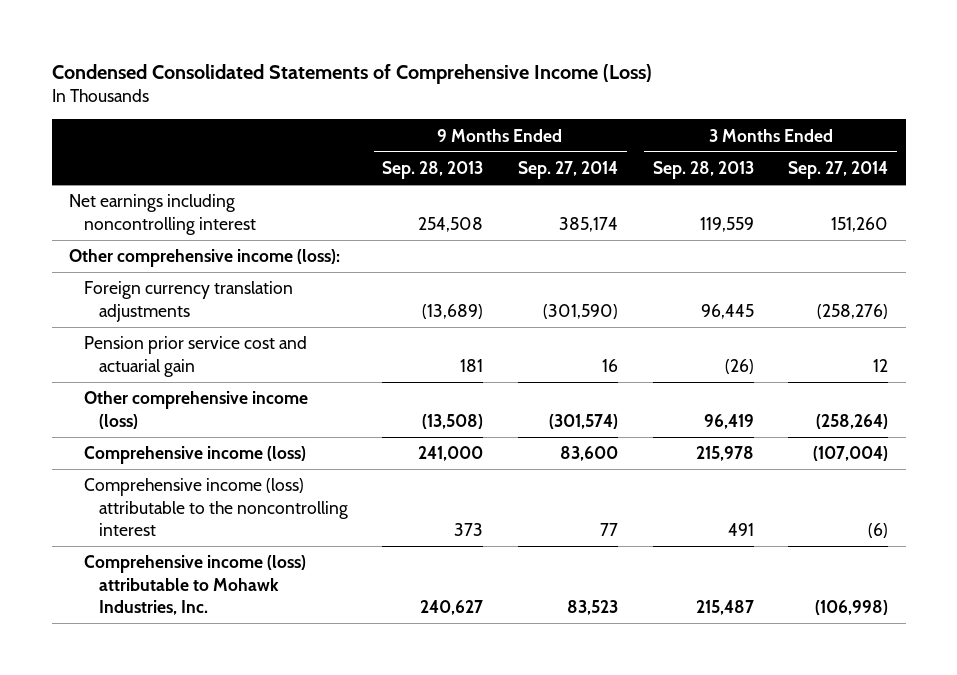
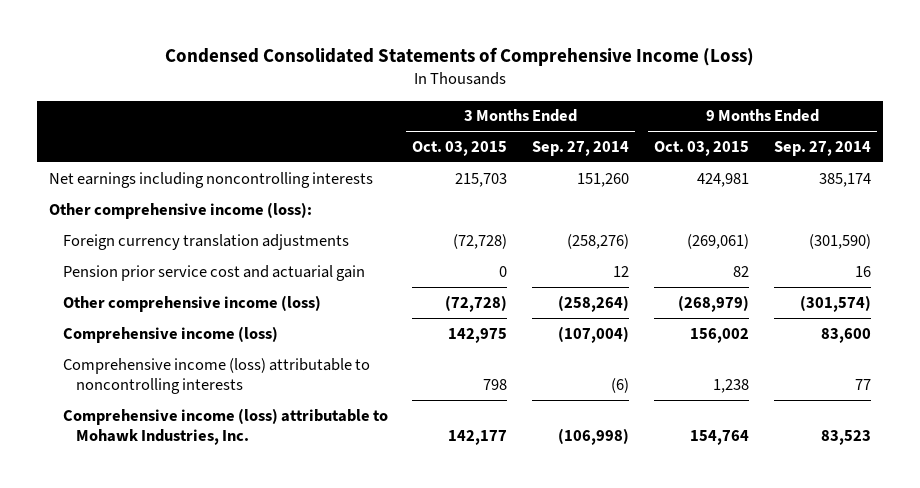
- | 9 Months Ended Sep. 28, 2013 | 9 Months Ended Sep. 27, 2014 | 3 Months Ended Sep. 28, 2013 | 3 Months Ended Sep. 27, 2014
+ | 3 Months Ended Oct. 03, 2015 | 3 Months Ended Sep. 27, 2014 | 9 Months Ended Oct. 03, 2015 | 9 Months Ended Sep. 27, 2014
- Net earnings including noncontrolling interest | 254,508 | 385,174 | 119,559 | 151,260
+ Net earnings including noncontrolling interests | 215,703 | 151,260 | 424,981 | 385,174
- Comprehensive income (loss) attributable to the noncontrolling interest | 373 | 77 | 491 | (6)
+ Comprehensive income (loss) attributable to noncontrolling interests | 798 | (6) | 1,238 | 77

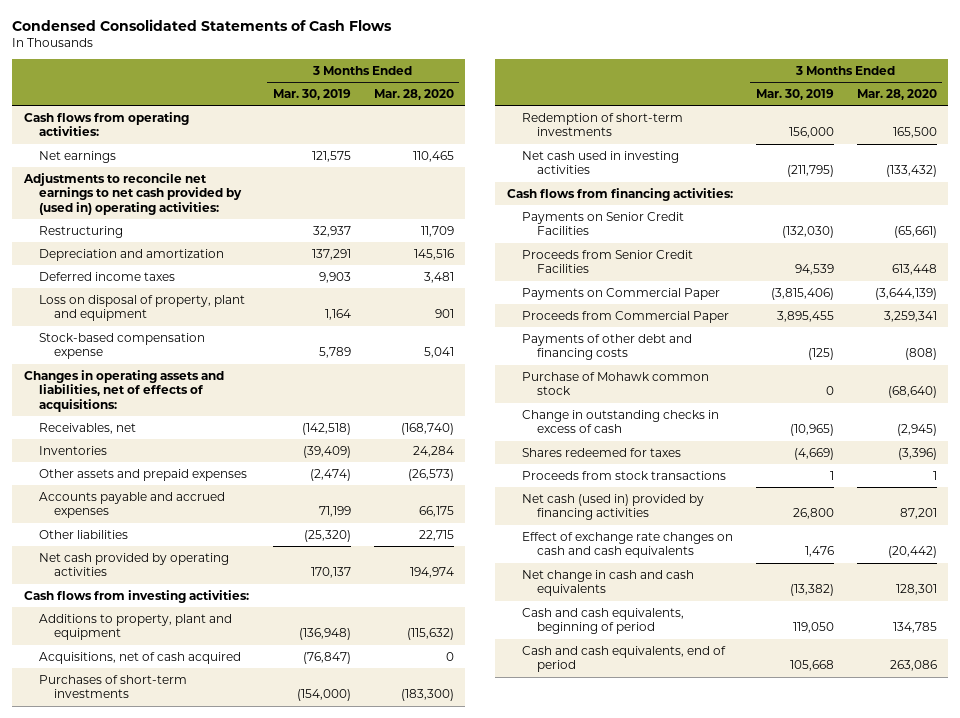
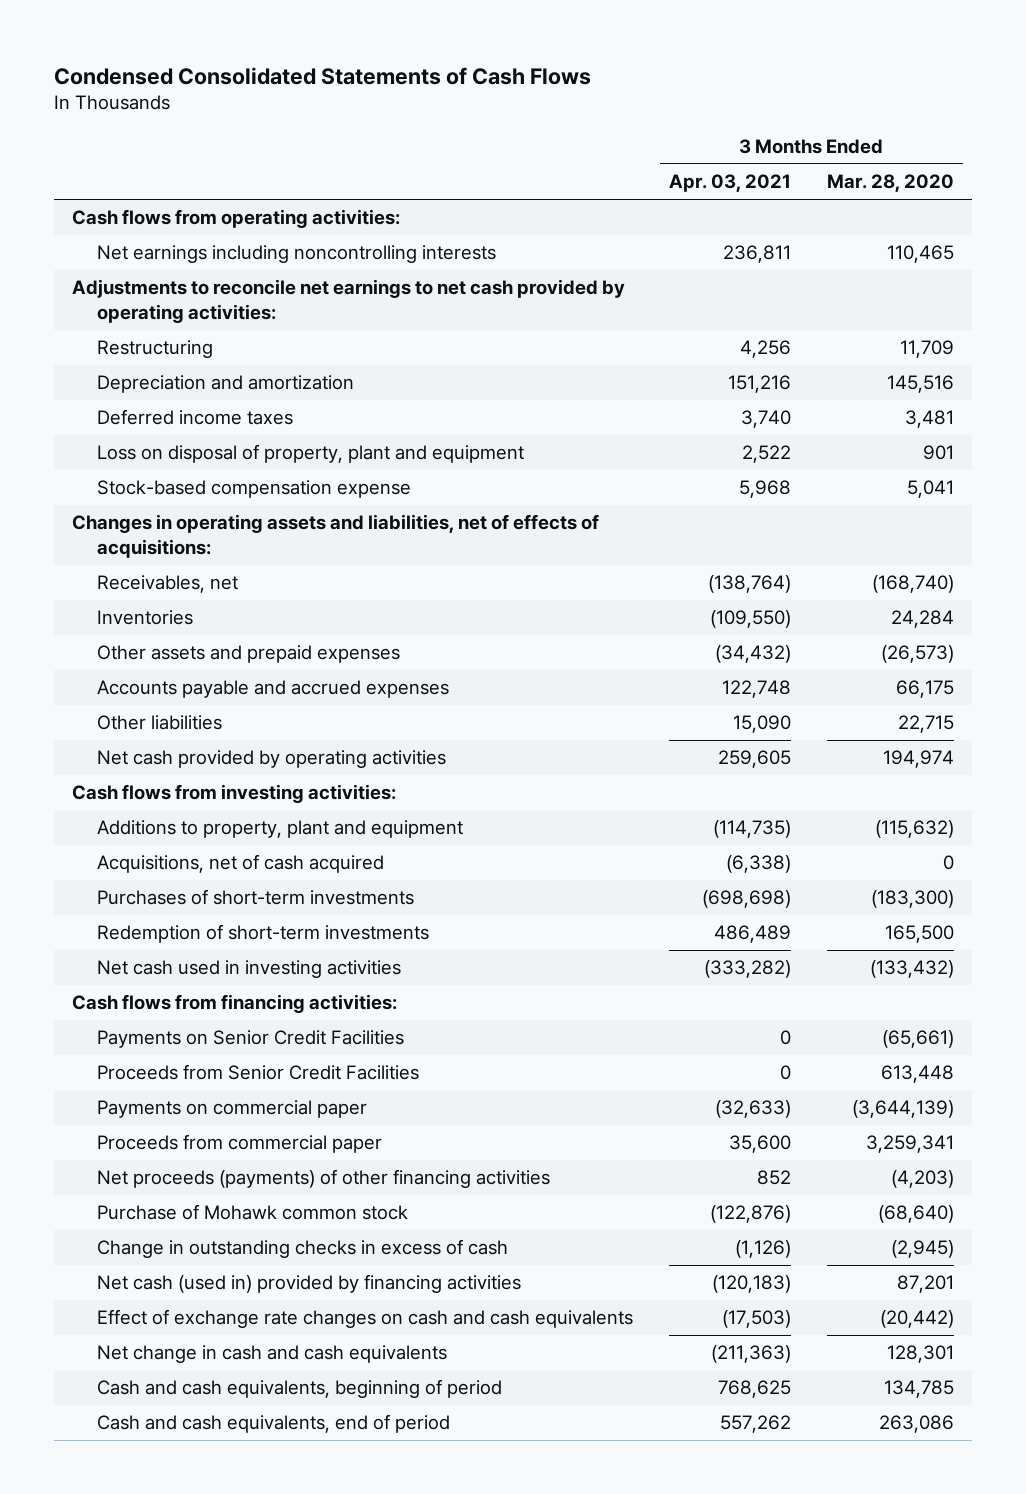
- | 3 Months Ended Mar. 30, 2019 | 3 Months Ended Mar. 28, 2020
+ | 3 Months Ended Apr. 03, 2021 | 3 Months Ended Mar. 28, 2020
- Net earnings | 121,575 | 110,465
- Adjustments to reconcile net earnings to net cash provided by (used in) operating activities:
+ Net earnings including noncontrolling interests | 236,811 | 110,465
+ Adjustments to reconcile net earnings to net cash provided by operating activities:
- Payments on Commercial Paper | (3,815,406) | (3,644,139)
- Proceeds from Commercial Paper | 3,895,455 | 3,259,341
- Payments of other debt and financing costs | (125) | (808)
+ Payments on commercial paper | (32,633) | (3,644,139)
+ Proceeds from commercial paper | 35,600 | 3,259,341
+ Net proceeds (payments) of other financing activities | 852 | (4,203)
- Shares redeemed for taxes | (4,669) | (3,396)
- Proceeds from stock transactions | 1 | 1

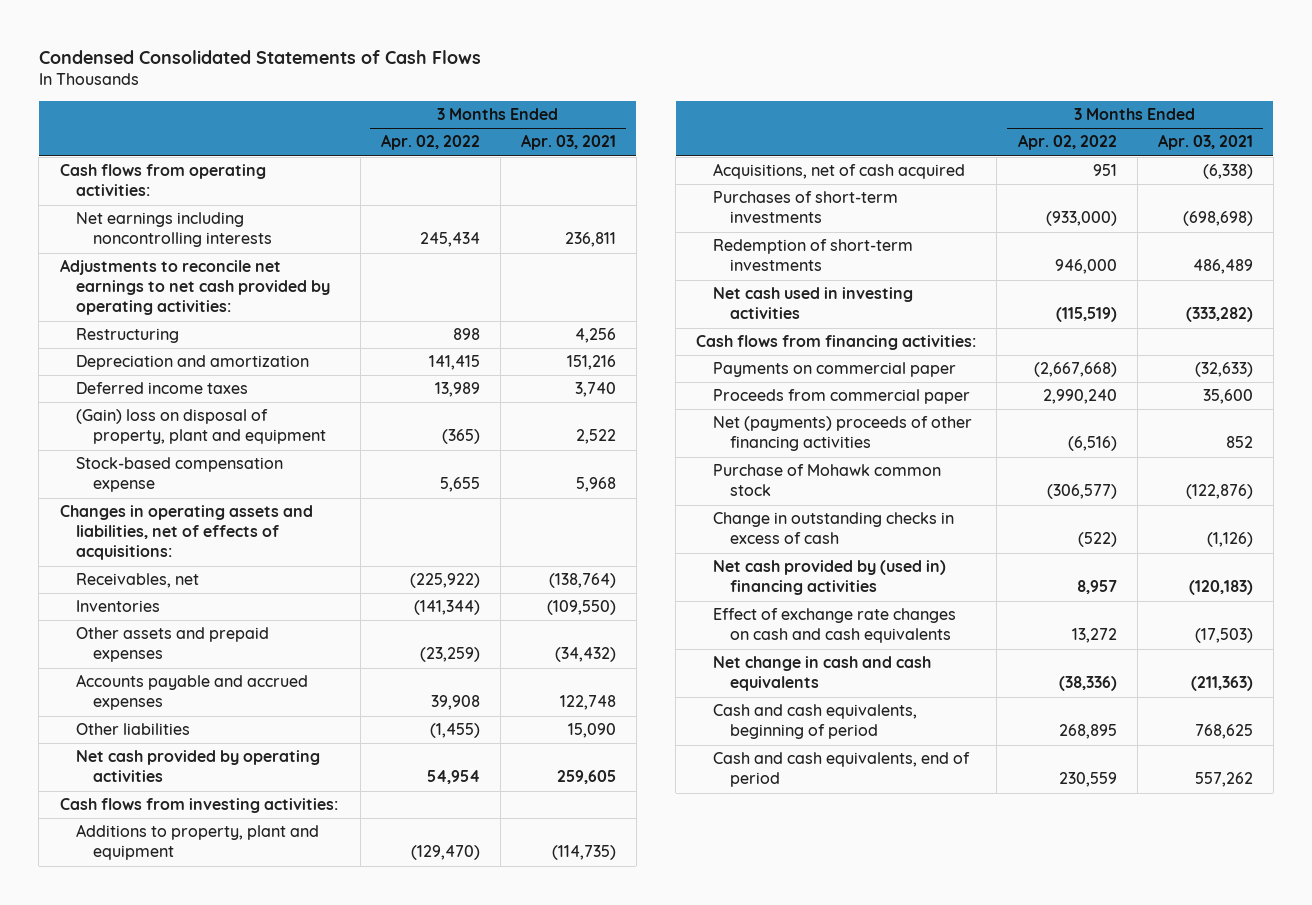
- | 3 Months Ended Apr. 03, 2021 | 3 Months Ended Mar. 28, 2020
+ | 3 Months Ended Apr. 02, 2022 | 3 Months Ended Apr. 03, 2021
- Loss on disposal of property, plant and equipment | 2,522 | 901
+ (Gain) loss on disposal of property, plant and equipment | (365) | 2,522
- Payments on Senior Credit Facilities | 0 | (65,661)
- Proceeds from Senior Credit Facilities | 0 | 613,448
- Net proceeds (payments) of other financing activities | 852 | (4,203)
+ Net (payments) proceeds of other financing activities | (6,516) | 852
- Net cash (used in) provided by financing activities | (120,183) | 87,201
+ Net cash provided by (used in) financing activities | 8,957 | (120,183)

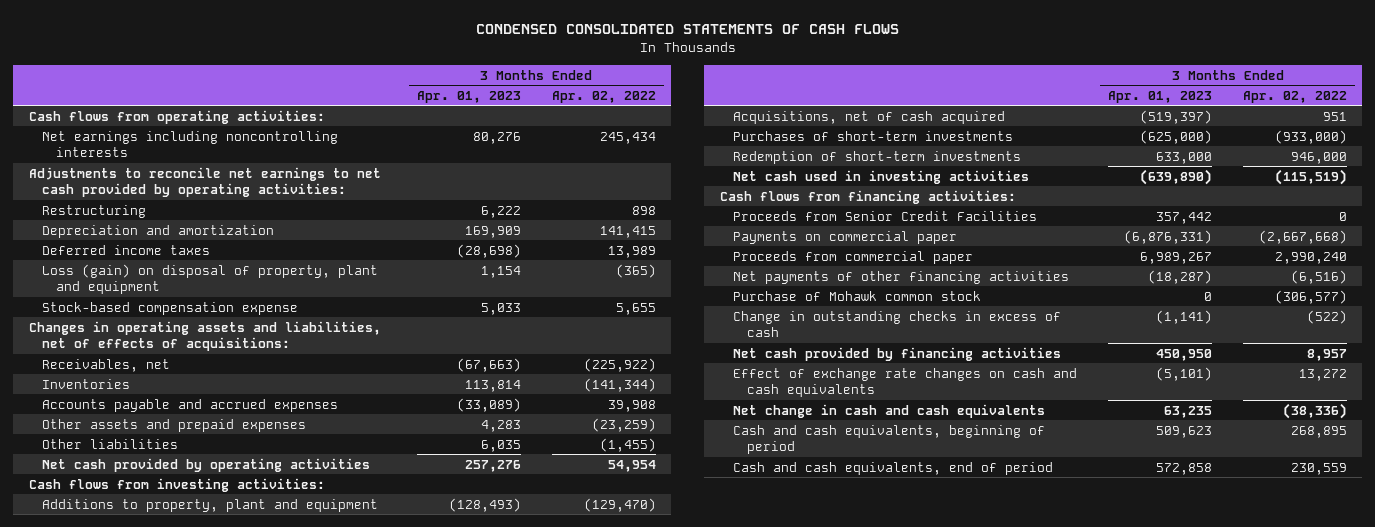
- Condensed Consolidated Statements of Cash Flows
+ CONDENSED CONSOLIDATED STATEMENTS OF CASH FLOWS
- | 3 Months Ended Apr. 02, 2022 | 3 Months Ended Apr. 03, 2021
+ | 3 Months Ended Apr. 01, 2023 | 3 Months Ended Apr. 02, 2022
- (Gain) loss on disposal of property, plant and equipment | (365) | 2,522
+ Loss (gain) on disposal of property, plant and equipment | 1,154 | (365)
moved down: Other assets and prepaid expenses | 4,283 | (23,259)
+ Proceeds from Senior Credit Facilities | 357,442 | 0
- Net (payments) proceeds of other financing activities | (6,516) | 852
+ Net payments of other financing activities | (18,287) | (6,516)
- Net cash provided by (used in) financing activities | 8,957 | (120,183)
+ Net cash provided by financing activities | 450,950 | 8,957

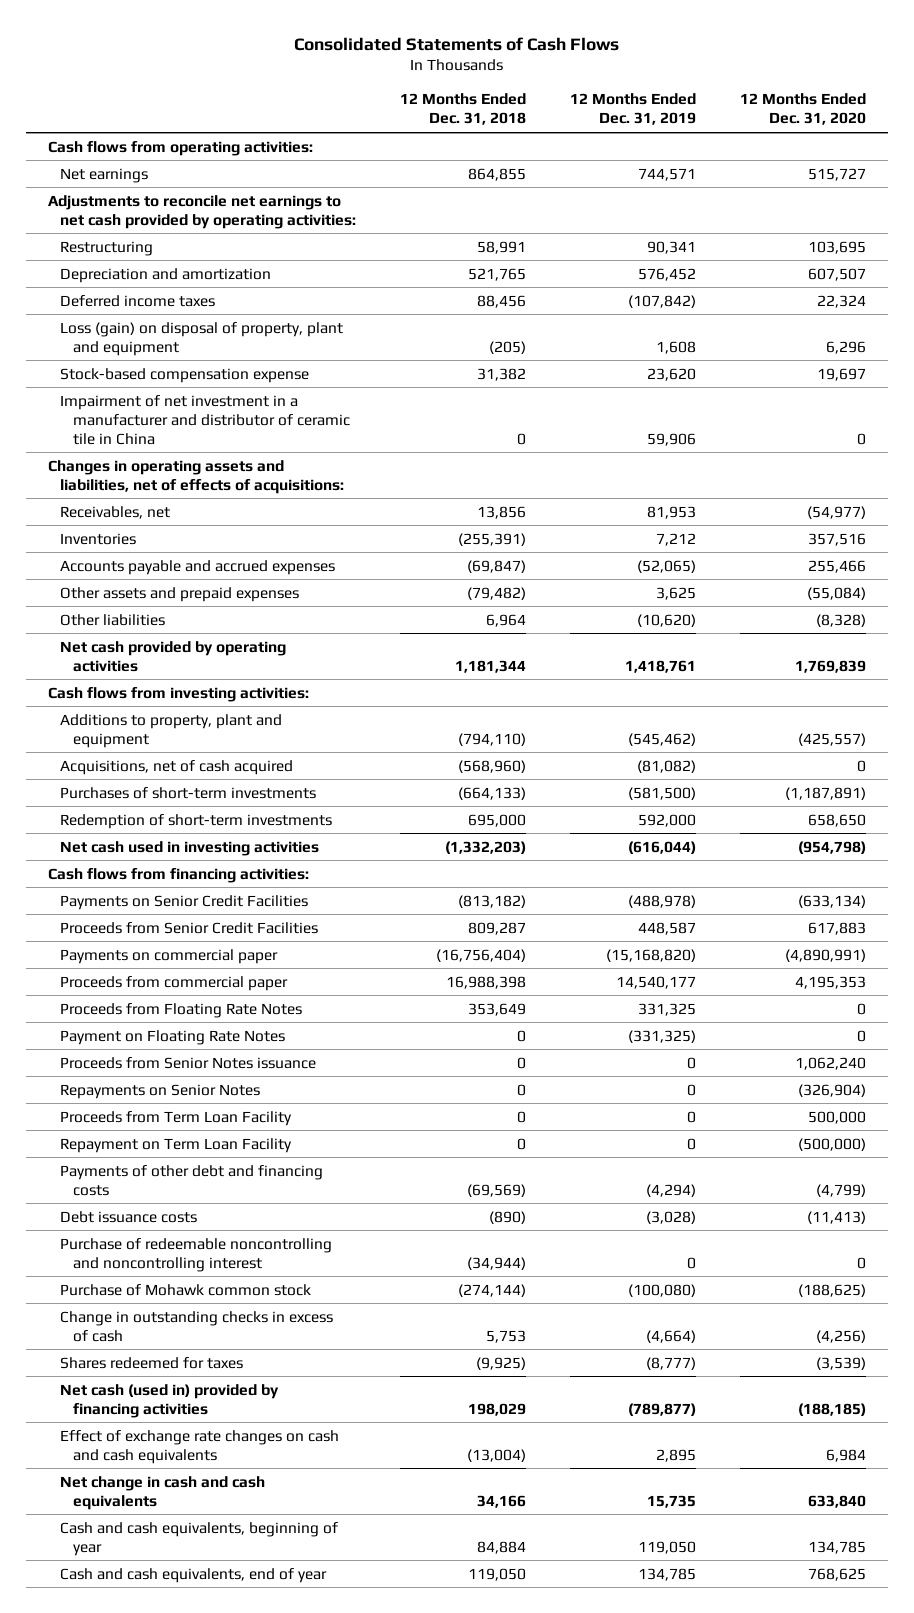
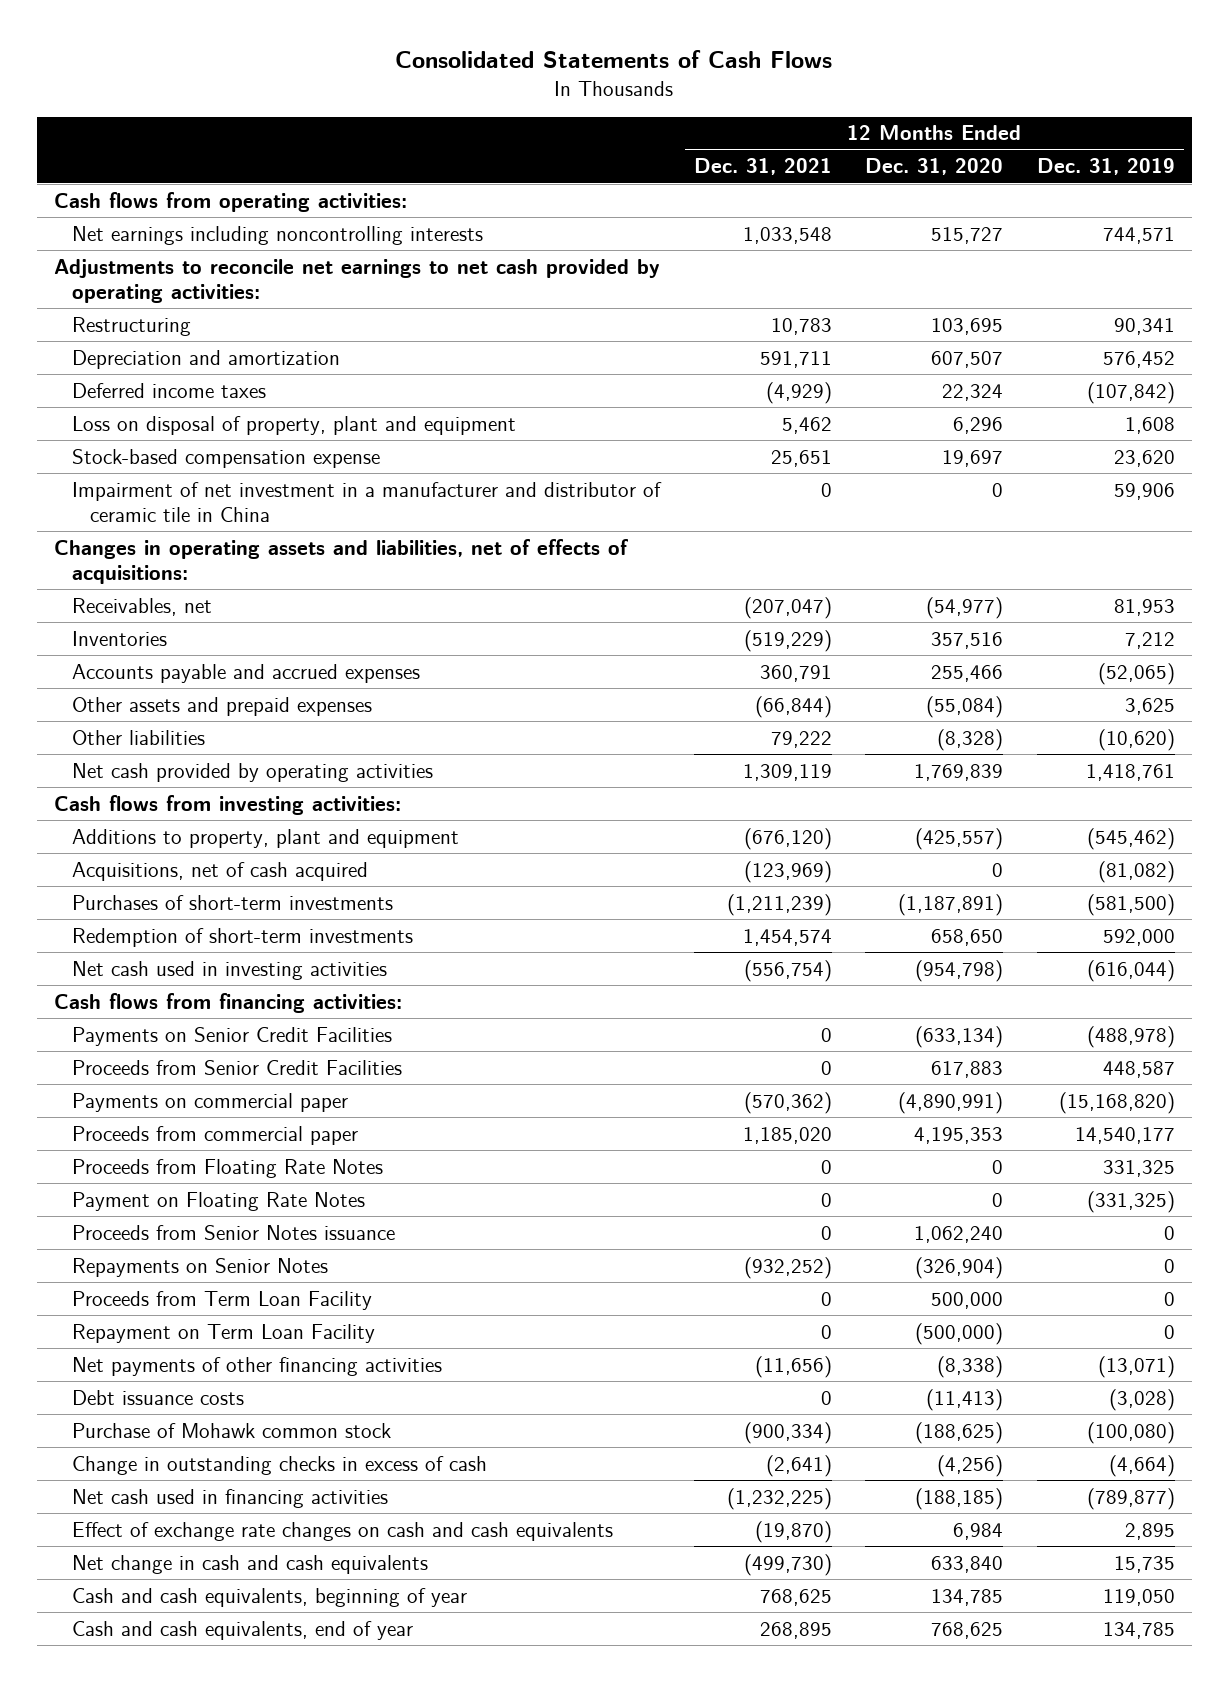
- | 12 Months Ended Dec. 31, 2018 | 12 Months Ended Dec. 31, 2019 | 12 Months Ended Dec. 31, 2020
+ | 12 Months Ended Dec. 31, 2021 | 12 Months Ended Dec. 31, 2020 | 12 Months Ended Dec. 31, 2019
- Net earnings | 864,855 | 744,571 | 515,727
+ Net earnings including noncontrolling interests | 1,033,548 | 515,727 | 744,571
- Loss (gain) on disposal of property, plant and equipment | (205) | 1,608 | 6,296
+ Loss on disposal of property, plant and equipment | 5,462 | 6,296 | 1,608
- Payments of other debt and financing costs | (69,569) | (4,294) | (4,799)
+ Net payments of other financing activities | (11,656) | (8,338) | (13,071)
- Purchase of redeemable noncontrolling and noncontrolling interest | (34,944) | 0 | 0
- Shares redeemed for taxes | (9,925) | (8,777) | (3,539)
- Net cash (used in) provided by financing activities | 198,029 | (789,877) | (188,185)
+ Net cash used in financing activities | (1,232,225) | (188,185) | (789,877)

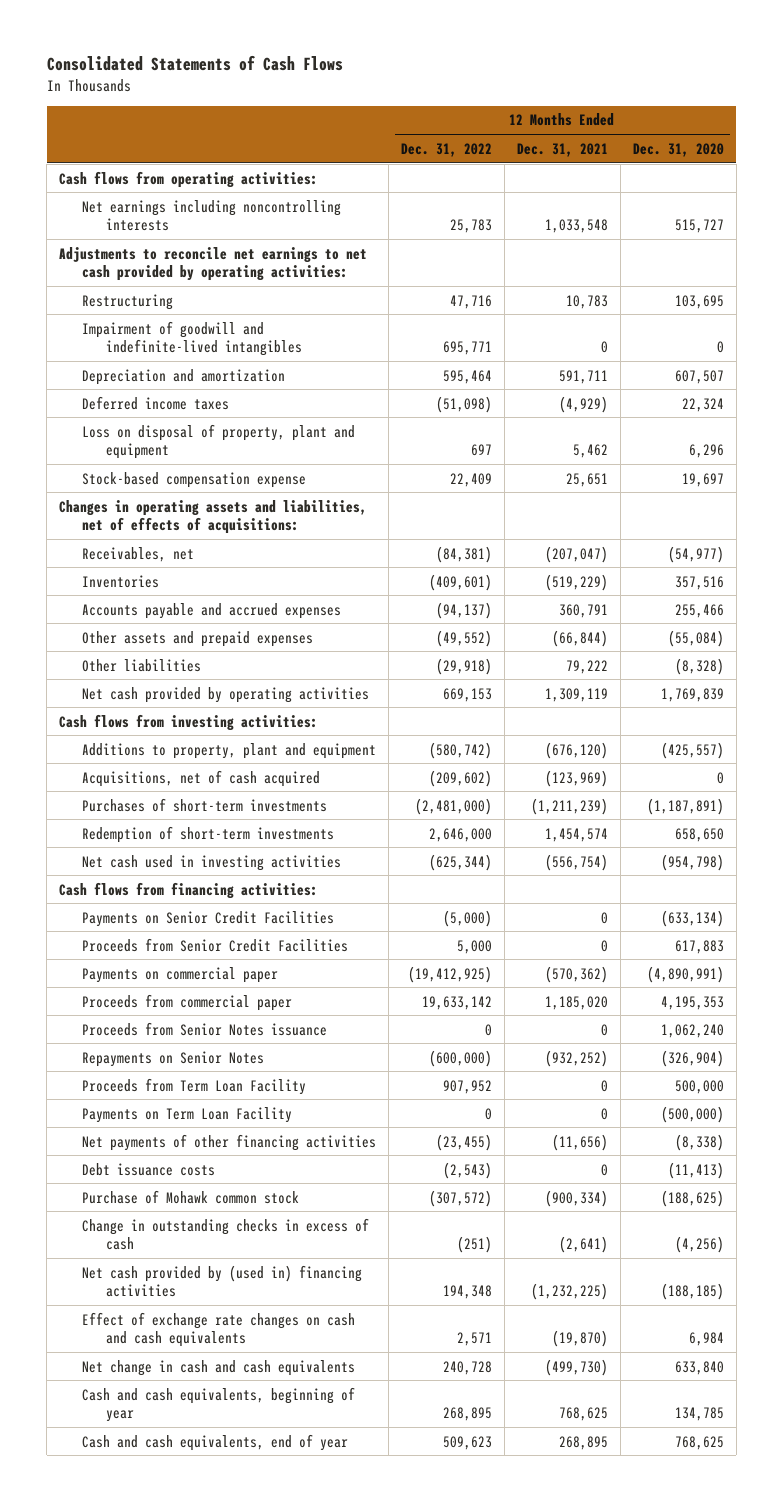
- | 12 Months Ended Dec. 31, 2021 | 12 Months Ended Dec. 31, 2020 | 12 Months Ended Dec. 31, 2019
+ | 12 Months Ended Dec. 31, 2022 | 12 Months Ended Dec. 31, 2021 | 12 Months Ended Dec. 31, 2020
+ Impairment of goodwill and indefinite-lived intangibles | 695,771 | 0 | 0
- Impairment of net investment in a manufacturer and distributor of ceramic tile in China | 0 | 0 | 59,906
- Proceeds from Floating Rate Notes | 0 | 0 | 331,325
- Payment on Floating Rate Notes | 0 | 0 | (331,325)
- Repayment on Term Loan Facility | 0 | (500,000) | 0
+ Payments on Term Loan Facility | 0 | 0 | (500,000)
- Net cash used in financing activities | (1,232,225) | (188,185) | (789,877)
+ Net cash provided by (used in) financing activities | 194,348 | (1,232,225) | (188,185)

